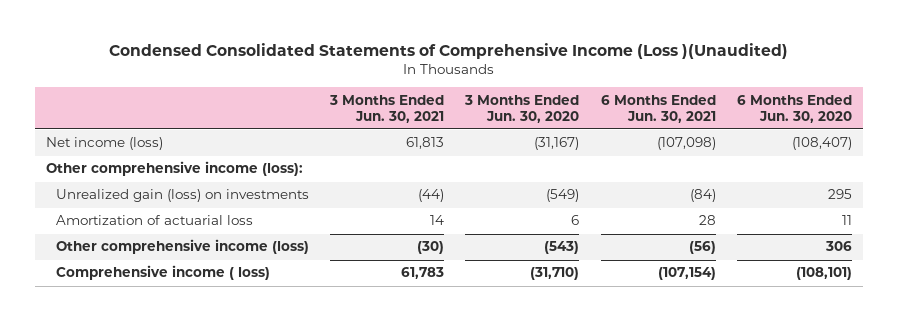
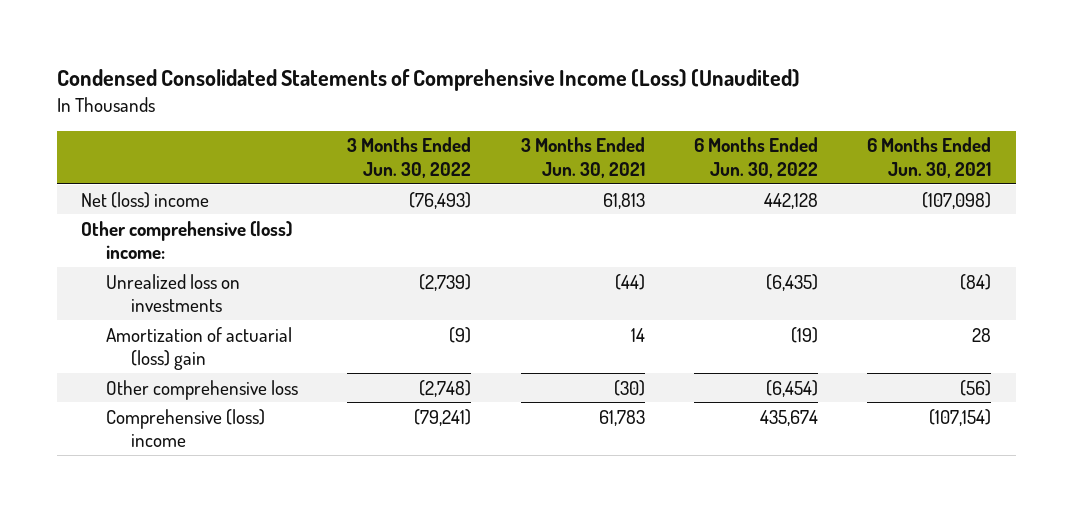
- Condensed Consolidated Statements of Comprehensive Income (Loss )(Unaudited)
+ Condensed Consolidated Statements of Comprehensive Income (Loss) (Unaudited)
- | 3 Months Ended Jun. 30, 2021 | 3 Months Ended Jun. 30, 2020 | 6 Months Ended Jun. 30, 2021 | 6 Months Ended Jun. 30, 2020
+ | 3 Months Ended Jun. 30, 2022 | 3 Months Ended Jun. 30, 2021 | 6 Months Ended Jun. 30, 2022 | 6 Months Ended Jun. 30, 2021
- Net income (loss) | 61,813 | (31,167) | (107,098) | (108,407)
- Other comprehensive income (loss):
- Unrealized gain (loss) on investments | (44) | (549) | (84) | 295
- Amortization of actuarial loss | 14 | 6 | 28 | 11
- Other comprehensive income (loss) | (30) | (543) | (56) | 306
- Comprehensive income ( loss) | 61,783 | (31,710) | (107,154) | (108,101)
+ Net (loss) income | (76,493) | 61,813 | 442,128 | (107,098)
+ Other comprehensive (loss) income:
+ Unrealized loss on investments | (2,739) | (44) | (6,435) | (84)
+ Amortization of actuarial (loss) gain | (9) | 14 | (19) | 28
+ Other comprehensive loss | (2,748) | (30) | (6,454) | (56)
+ Comprehensive (loss) income | (79,241) | 61,783 | 435,674 | (107,154)

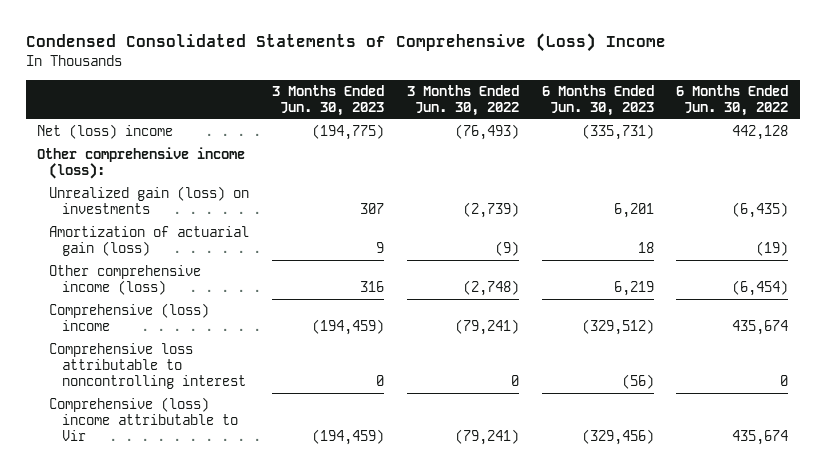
- Condensed Consolidated Statements of Comprehensive Income (Loss) (Unaudited)
+ Condensed Consolidated Statements of Comprehensive (Loss) Income
- | 3 Months Ended Jun. 30, 2022 | 3 Months Ended Jun. 30, 2021 | 6 Months Ended Jun. 30, 2022 | 6 Months Ended Jun. 30, 2021
+ | 3 Months Ended Jun. 30, 2023 | 3 Months Ended Jun. 30, 2022 | 6 Months Ended Jun. 30, 2023 | 6 Months Ended Jun. 30, 2022
- Other comprehensive (loss) income:
- Unrealized loss on investments | (2,739) | (44) | (6,435) | (84)
- Amortization of actuarial (loss) gain | (9) | 14 | (19) | 28
- Other comprehensive loss | (2,748) | (30) | (6,454) | (56)
+ Other comprehensive income (loss):
+ Unrealized gain (loss) on investments | 307 | (2,739) | 6,201 | (6,435)
+ Amortization of actuarial gain (loss) | 9 | (9) | 18 | (19)
+ Other comprehensive income (loss) | 316 | (2,748) | 6,219 | (6,454)
+ Comprehensive loss attributable to noncontrolling interest | 0 | 0 | (56) | 0
+ Comprehensive (loss) income attributable to Vir | (194,459) | (79,241) | (329,456) | 435,674

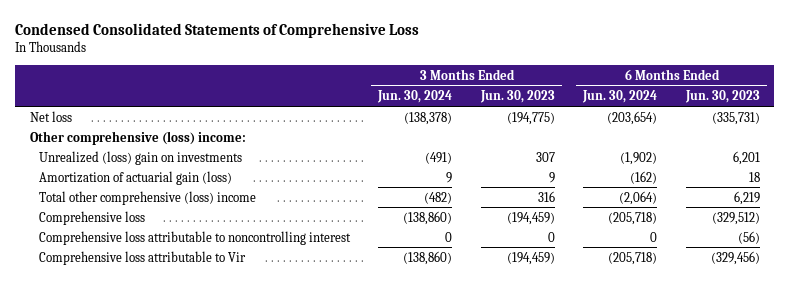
- Condensed Consolidated Statements of Comprehensive (Loss) Income
+ Condensed Consolidated Statements of Comprehensive Loss
- | 3 Months Ended Jun. 30, 2023 | 3 Months Ended Jun. 30, 2022 | 6 Months Ended Jun. 30, 2023 | 6 Months Ended Jun. 30, 2022
+ | 3 Months Ended Jun. 30, 2024 | 3 Months Ended Jun. 30, 2023 | 6 Months Ended Jun. 30, 2024 | 6 Months Ended Jun. 30, 2023
- Net (loss) income | (194,775) | (76,493) | (335,731) | 442,128
- Other comprehensive income (loss):
- Unrealized gain (loss) on investments | 307 | (2,739) | 6,201 | (6,435)
+ Net loss | (138,378) | (194,775) | (203,654) | (335,731)
+ Other comprehensive (loss) income:
+ Unrealized (loss) gain on investments | (491) | 307 | (1,902) | 6,201
- Other comprehensive income (loss) | 316 | (2,748) | 6,219 | (6,454)
- Comprehensive (loss) income | (194,459) | (79,241) | (329,512) | 435,674
+ Total other comprehensive (loss) income | (482) | 316 | (2,064) | 6,219
+ Comprehensive loss | (138,860) | (194,459) | (205,718) | (329,512)
- Comprehensive (loss) income attributable to Vir | (194,459) | (79,241) | (329,456) | 435,674
+ Comprehensive loss attributable to Vir | (138,860) | (194,459) | (205,718) | (329,456)

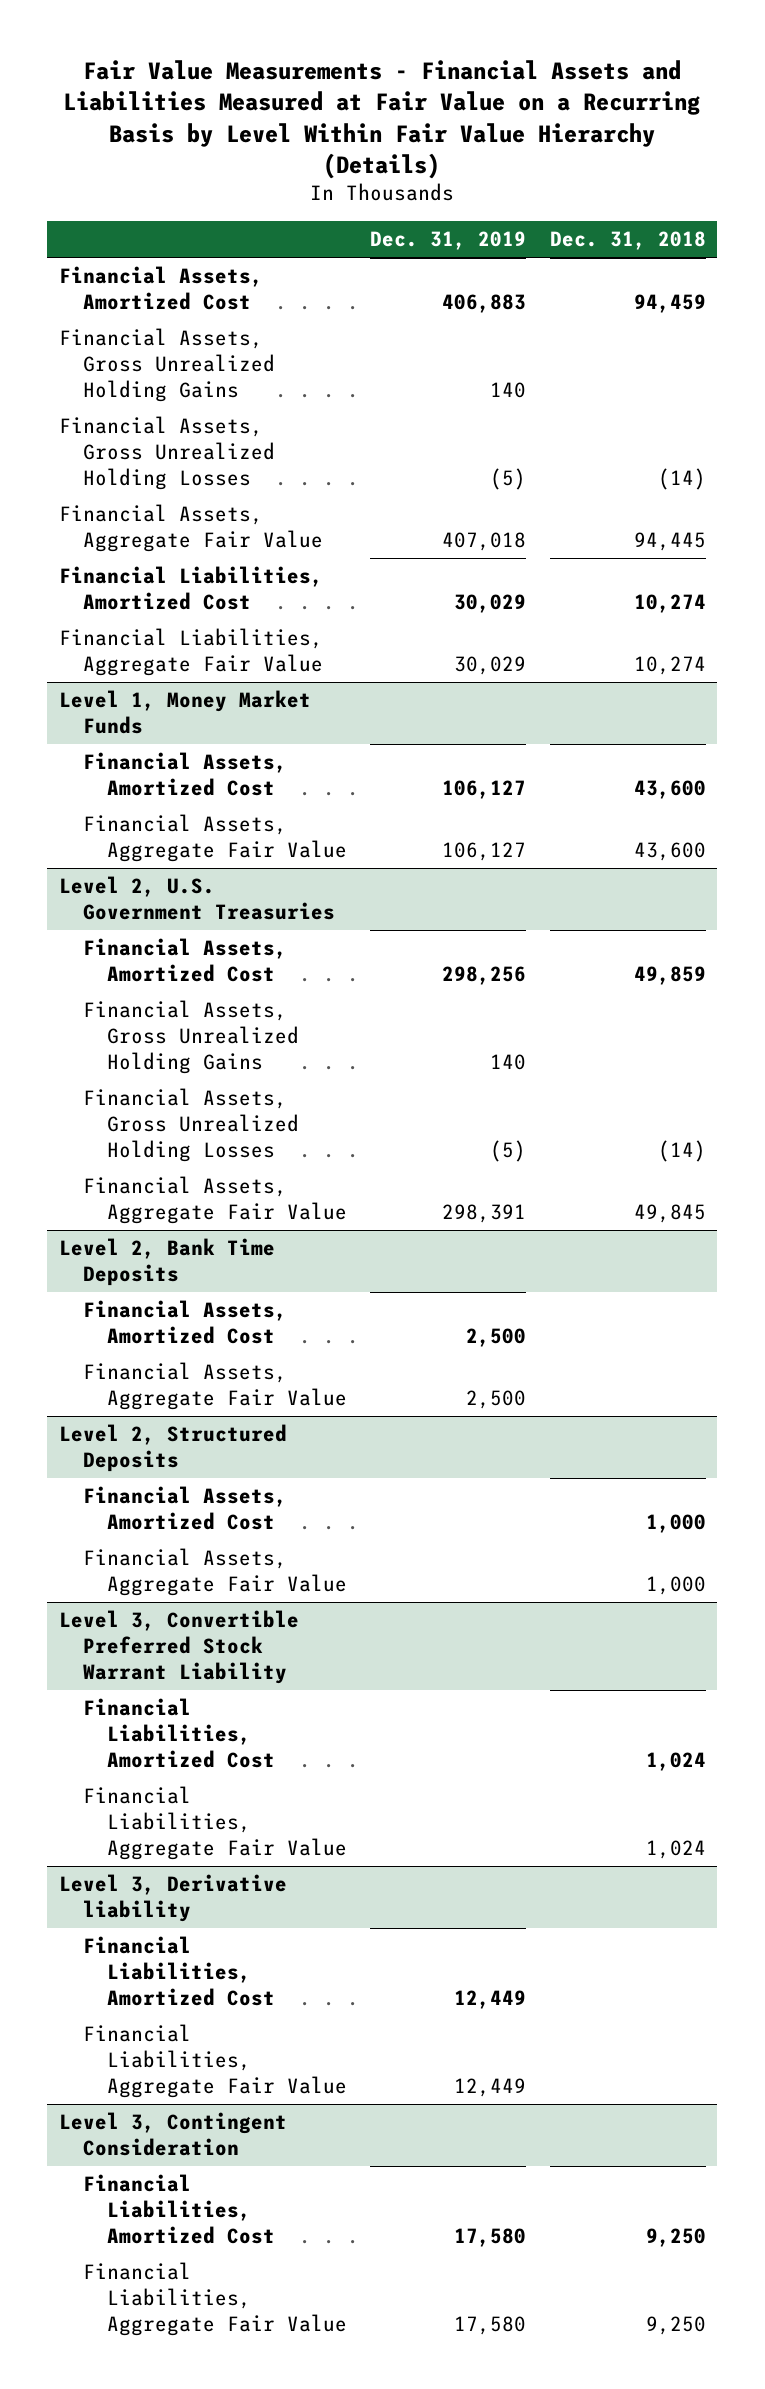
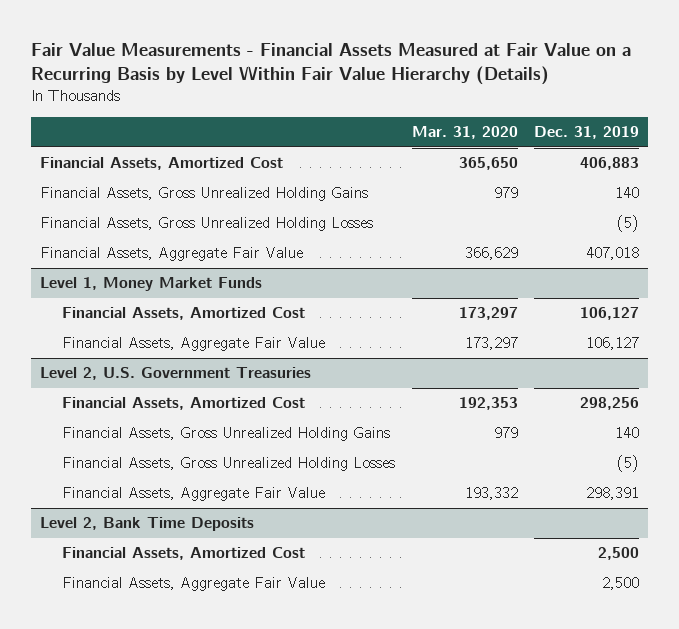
- Fair Value Measurements - Financial Assets and Liabilities Measured at Fair Value on a Recurring Basis by Level Within Fair Value Hierarchy (Details)
+ Fair Value Measurements - Financial Assets Measured at Fair Value on a Recurring Basis by Level Within Fair Value Hierarchy (Details)
- | Dec. 31, 2019 | Dec. 31, 2018
+ | Mar. 31, 2020 | Dec. 31, 2019
- Financial Liabilities, Amortized Cost | 30,029 | 10,274
- Financial Liabilities, Aggregate Fair Value | 30,029 | 10,274
- Level 2, Structured Deposits
- Financial Assets, Amortized Cost | | 1,000
- Financial Assets, Aggregate Fair Value | | 1,000
- Level 3, Convertible Preferred Stock Warrant Liability
- Financial Liabilities, Amortized Cost | | 1,024
- Financial Liabilities, Aggregate Fair Value | | 1,024
- Level 3, Derivative liability
- Financial Liabilities, Amortized Cost | 12,449 |
- Financial Liabilities, Aggregate Fair Value | 12,449 |
- Level 3, Contingent Consideration
- Financial Liabilities, Amortized Cost | 17,580 | 9,250
- Financial Liabilities, Aggregate Fair Value | 17,580 | 9,250

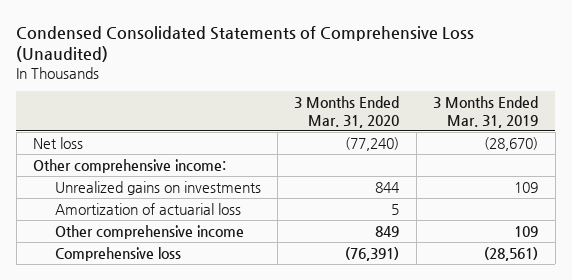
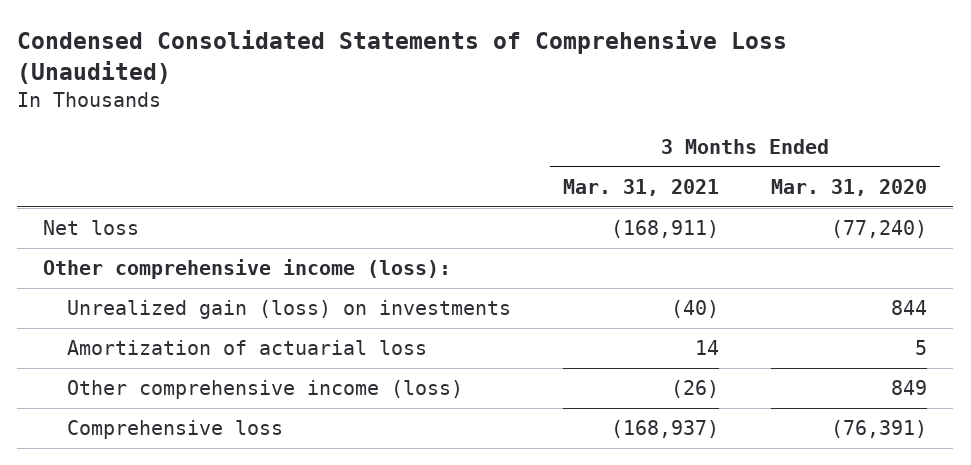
- | 3 Months Ended Mar. 31, 2020 | 3 Months Ended Mar. 31, 2019
+ | 3 Months Ended Mar. 31, 2021 | 3 Months Ended Mar. 31, 2020
- Other comprehensive income:
- Unrealized gains on investments | 844 | 109
+ Other comprehensive income (loss):
+ Unrealized gain (loss) on investments | (40) | 844
- Other comprehensive income | 849 | 109
+ Other comprehensive income (loss) | (26) | 849

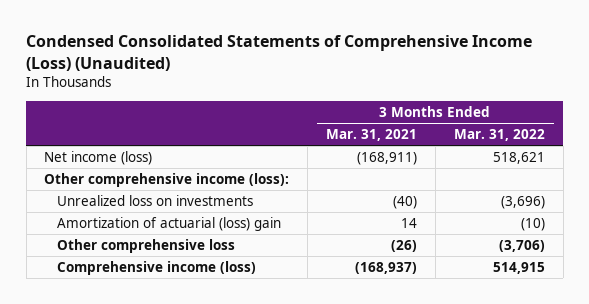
- Condensed Consolidated Statements of Comprehensive Loss (Unaudited)
+ Condensed Consolidated Statements of Comprehensive Income (Loss) (Unaudited)
- | 3 Months Ended Mar. 31, 2021 | 3 Months Ended Mar. 31, 2020
+ | 3 Months Ended Mar. 31, 2021 | 3 Months Ended Mar. 31, 2022
- Net loss | (168,911) | (77,240)
+ Net income (loss) | (168,911) | 518,621
- Unrealized gain (loss) on investments | (40) | 844
- Amortization of actuarial loss | 14 | 5
- Other comprehensive income (loss) | (26) | 849
- Comprehensive loss | (168,937) | (76,391)
+ Unrealized loss on investments | (40) | (3,696)
+ Amortization of actuarial (loss) gain | 14 | (10)
+ Other comprehensive loss | (26) | (3,706)
+ Comprehensive income (loss) | (168,937) | 514,915

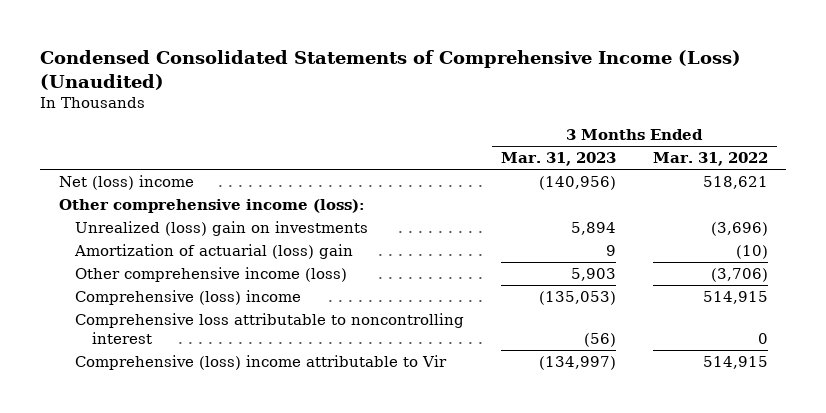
- | 3 Months Ended Mar. 31, 2021 | 3 Months Ended Mar. 31, 2022
+ | 3 Months Ended Mar. 31, 2023 | 3 Months Ended Mar. 31, 2022
- Net income (loss) | (168,911) | 518,621
+ Net (loss) income | (140,956) | 518,621
- Unrealized loss on investments | (40) | (3,696)
+ Unrealized (loss) gain on investments | 5,894 | (3,696)
- Other comprehensive loss | (26) | (3,706)
- Comprehensive income (loss) | (168,937) | 514,915
+ Other comprehensive income (loss) | 5,903 | (3,706)
+ Comprehensive (loss) income | (135,053) | 514,915
+ Comprehensive loss attributable to noncontrolling interest | (56) | 0
+ Comprehensive (loss) income attributable to Vir | (134,997) | 514,915

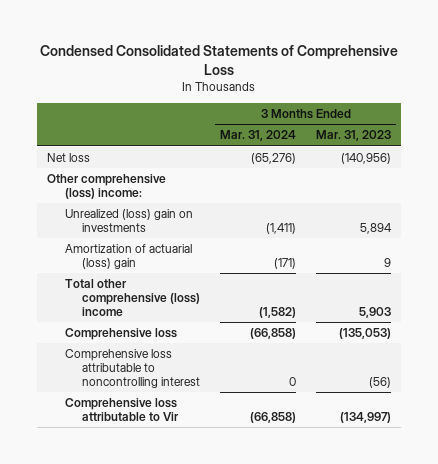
- Condensed Consolidated Statements of Comprehensive Income (Loss) (Unaudited)
+ Condensed Consolidated Statements of Comprehensive Loss
- | 3 Months Ended Mar. 31, 2023 | 3 Months Ended Mar. 31, 2022
+ | 3 Months Ended Mar. 31, 2024 | 3 Months Ended Mar. 31, 2023
- Net (loss) income | (140,956) | 518,621
- Other comprehensive income (loss):
+ Net loss | (65,276) | (140,956)
+ Other comprehensive (loss) income:
- Other comprehensive income (loss) | 5,903 | (3,706)
- Comprehensive (loss) income | (135,053) | 514,915
+ Total other comprehensive (loss) income | (1,582) | 5,903
+ Comprehensive loss | (66,858) | (135,053)
- Comprehensive (loss) income attributable to Vir | (134,997) | 514,915
+ Comprehensive loss attributable to Vir | (66,858) | (134,997)

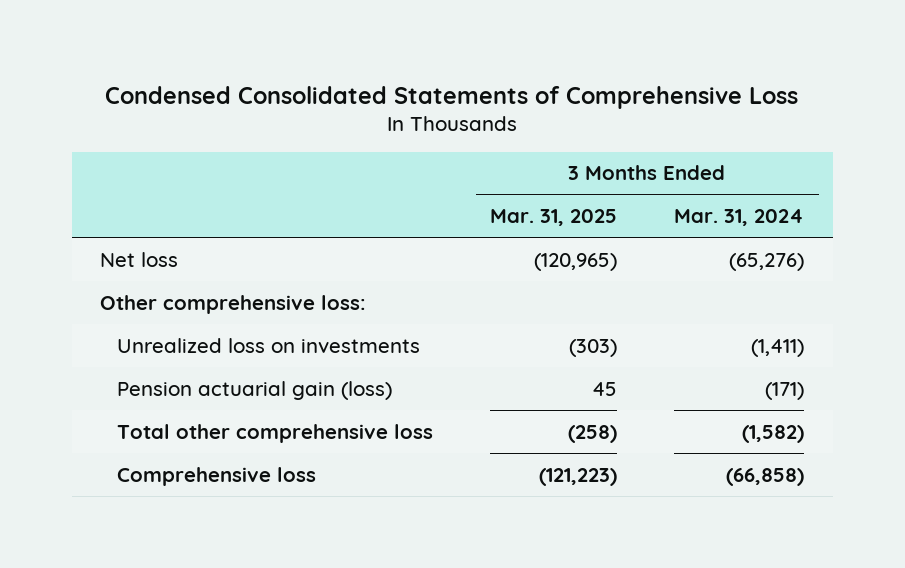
- | 3 Months Ended Mar. 31, 2024 | 3 Months Ended Mar. 31, 2023
+ | 3 Months Ended Mar. 31, 2025 | 3 Months Ended Mar. 31, 2024
- Other comprehensive (loss) income:
- Unrealized (loss) gain on investments | (1,411) | 5,894
- Amortization of actuarial (loss) gain | (171) | 9
- Total other comprehensive (loss) income | (1,582) | 5,903
+ Other comprehensive loss:
+ Unrealized loss on investments | (303) | (1,411)
+ Pension actuarial gain (loss) | 45 | (171)
+ Total other comprehensive loss | (258) | (1,582)
- Comprehensive loss attributable to noncontrolling interest | 0 | (56)
- Comprehensive loss attributable to Vir | (66,858) | (134,997)

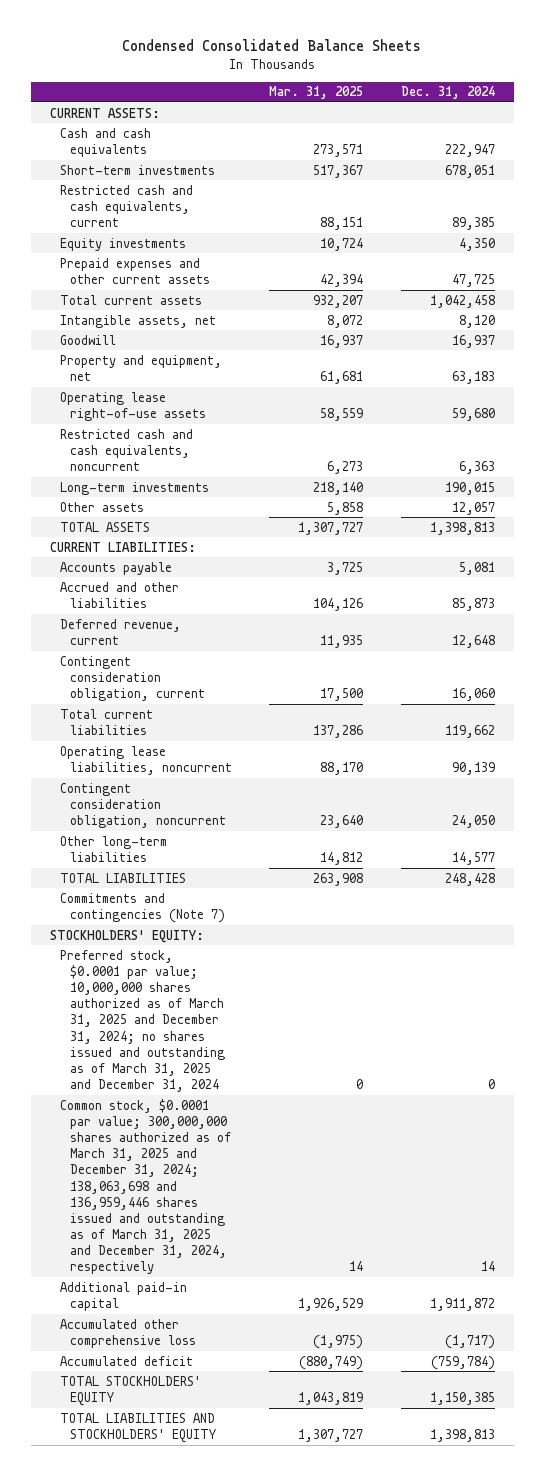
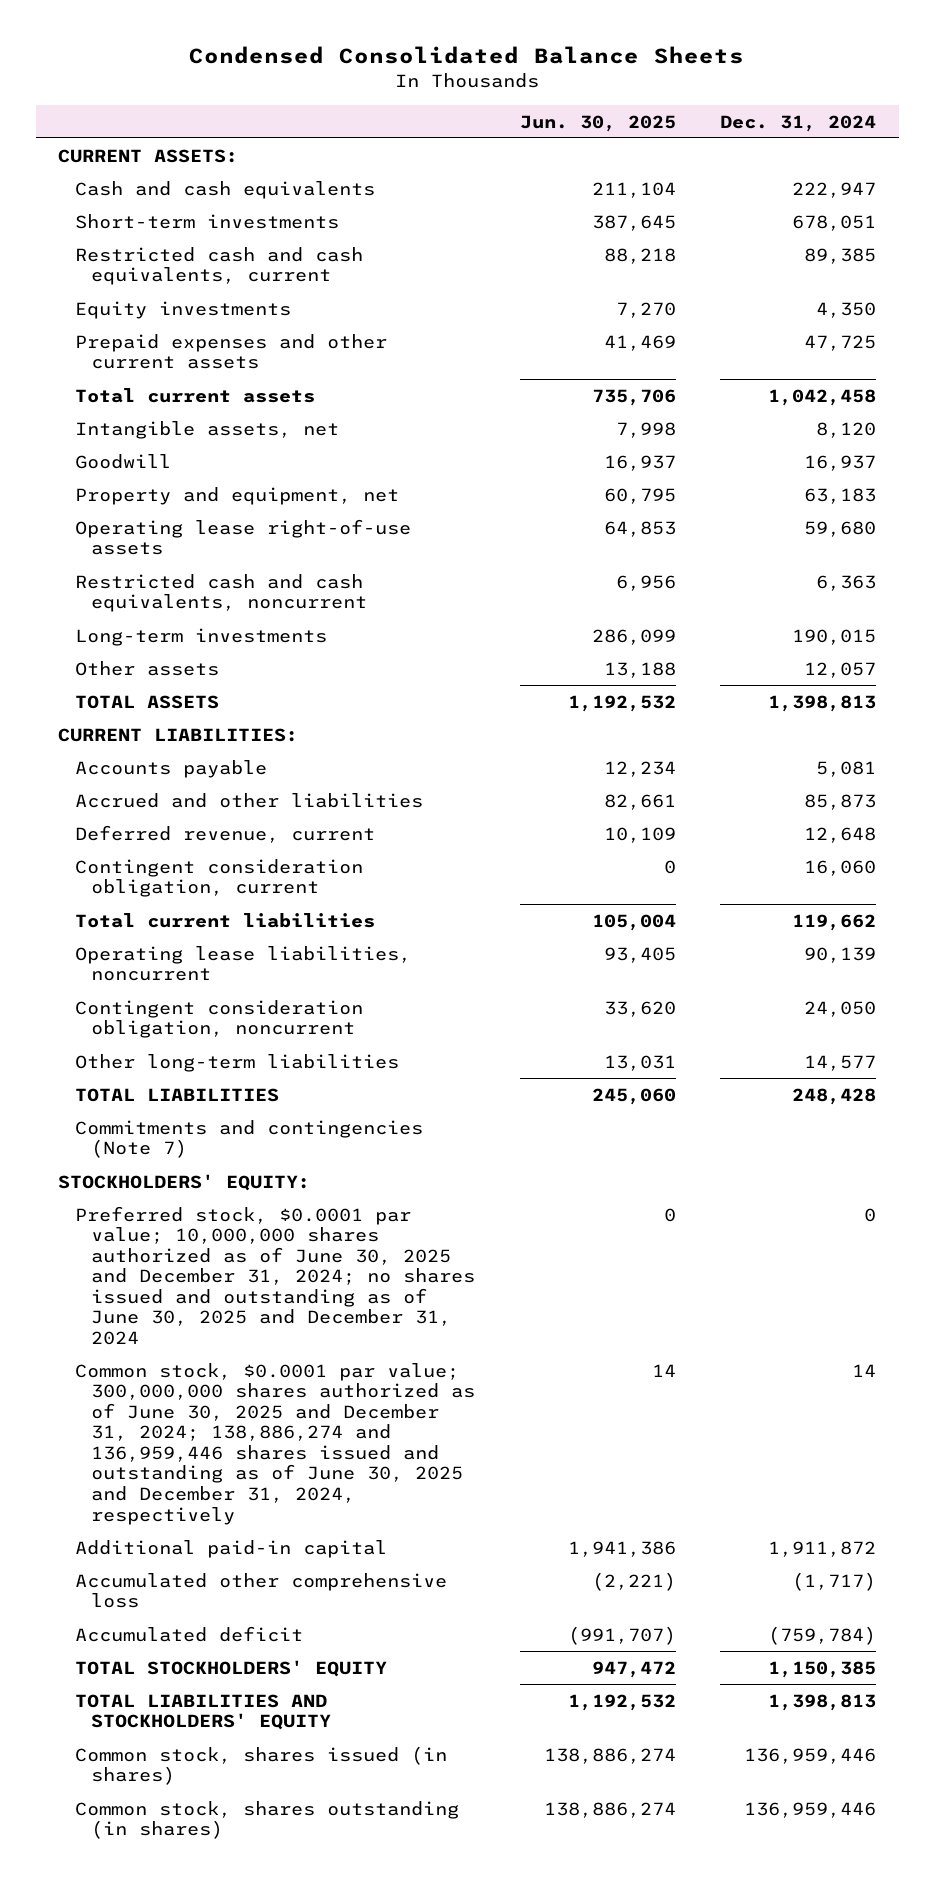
- | Mar. 31, 2025 | Dec. 31, 2024
+ | Jun. 30, 2025 | Dec. 31, 2024
- Preferred stock, $0.0001 par value; 10,000,000 shares authorized as of March 31, 2025 and December 31, 2024; no shares issued and outstanding as of March 31, 2025 and December 31, 2024 | 0 | 0
- Common stock, $0.0001 par value; 300,000,000 shares authorized as of March 31, 2025 and December 31, 2024; 138,063,698 and 136,959,446 shares issued and outstanding as of March 31, 2025 and December 31, 2024, respectively | 14 | 14
+ Preferred stock, $0.0001 par value; 10,000,000 shares authorized as of June 30, 2025 and December 31, 2024; no shares issued and outstanding as of June 30, 2025 and December 31, 2024 | 0 | 0
+ Common stock, $0.0001 par value; 300,000,000 shares authorized as of June 30, 2025 and December 31, 2024; 138,886,274 and 136,959,446 shares issued and outstanding as of June 30, 2025 and December 31, 2024, respectively | 14 | 14
+ Common stock, shares issued (in shares) | 138,886,274 | 136,959,446
+ Common stock, shares outstanding (in shares) | 138,886,274 | 136,959,446

